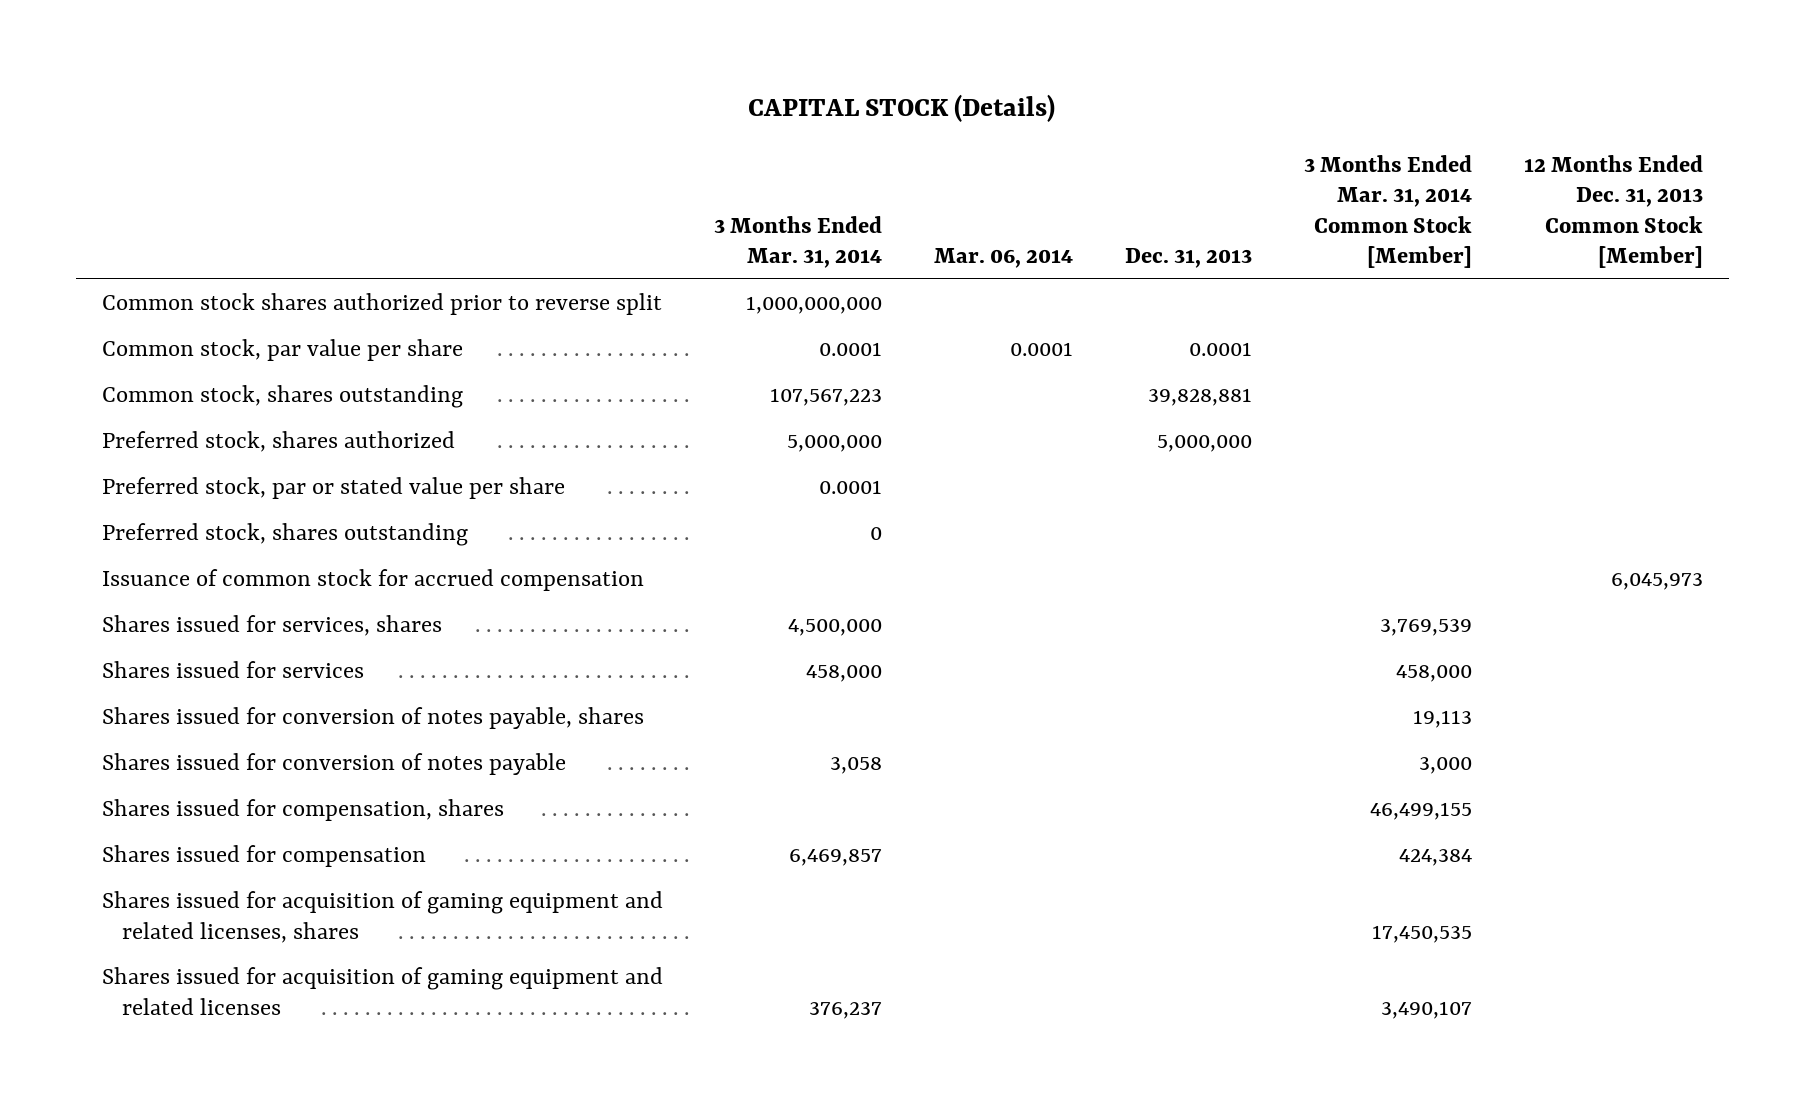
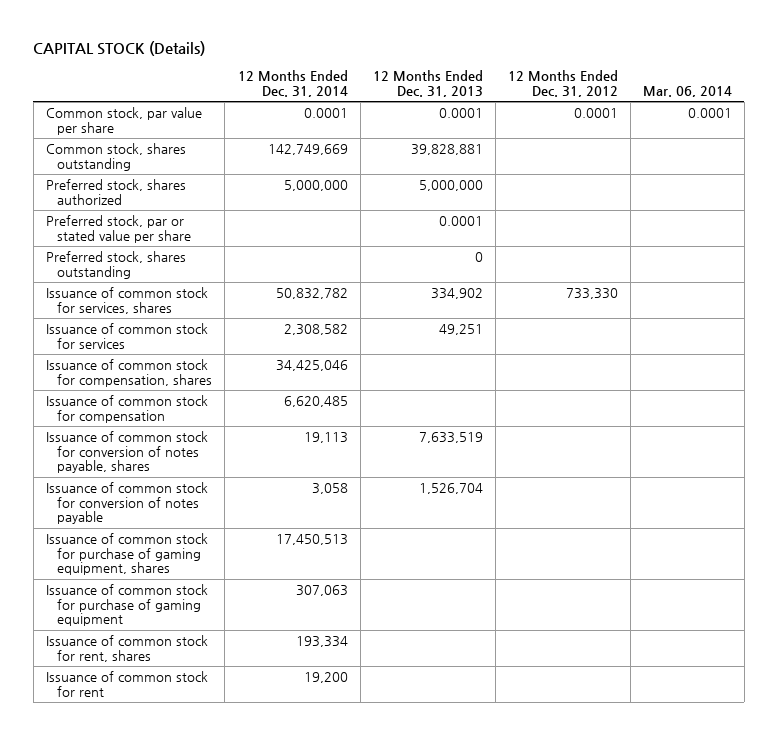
- | 3 Months Ended Mar. 31, 2014 | Mar. 06, 2014 | Dec. 31, 2013 | 3 Months Ended Mar. 31, 2014 Common Stock [Member] | 12 Months Ended Dec. 31, 2013 Common Stock [Member]
+ | 12 Months Ended Dec. 31, 2014 | 12 Months Ended Dec. 31, 2013 | 12 Months Ended Dec. 31, 2012 | Mar. 06, 2014
- Common stock shares authorized prior to reverse split | 1,000,000,000 | | | |
- Issuance of common stock for accrued compensation | | | | | 6,045,973
- Shares issued for services, shares | 4,500,000 | | | 3,769,539 |
- Shares issued for services | 458,000 | | | 458,000 |
- Shares issued for conversion of notes payable, shares | | | | 19,113 |
- Shares issued for conversion of notes payable | 3,058 | | | 3,000 |
- Shares issued for compensation, shares | | | | 46,499,155 |
- Shares issued for compensation | 6,469,857 | | | 424,384 |
- Shares issued for acquisition of gaming equipment and related licenses, shares | | | | 17,450,535 |
- Shares issued for acquisition of gaming equipment and related licenses | 376,237 | | | 3,490,107 |
+ Issuance of common stock for services, shares | 50,832,782 | 334,902 | 733,330 |
+ Issuance of common stock for services | 2,308,582 | 49,251 | |
+ Issuance of common stock for compensation, shares | 34,425,046 | | |
+ Issuance of common stock for compensation | 6,620,485 | | |
+ Issuance of common stock for conversion of notes payable, shares | 19,113 | 7,633,519 | |
+ Issuance of common stock for conversion of notes payable | 3,058 | 1,526,704 | |
+ Issuance of common stock for purchase of gaming equipment, shares | 17,450,513 | | |
+ Issuance of common stock for purchase of gaming equipment | 307,063 | | |
+ Issuance of common stock for rent, shares | 193,334 | | |
+ Issuance of common stock for rent | 19,200 | | |

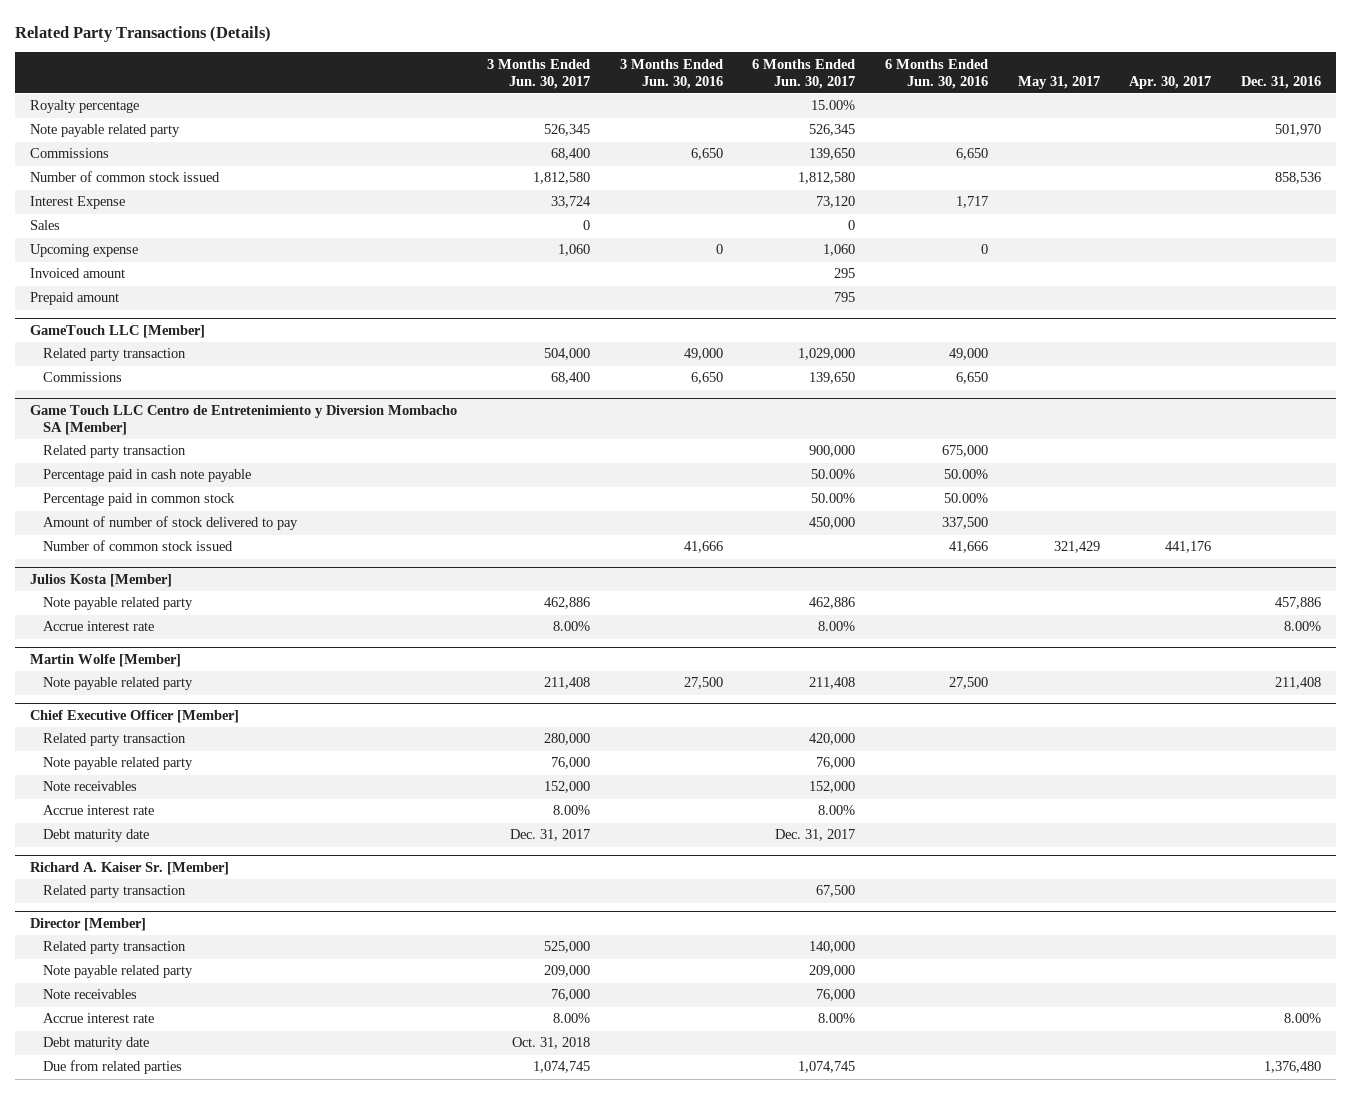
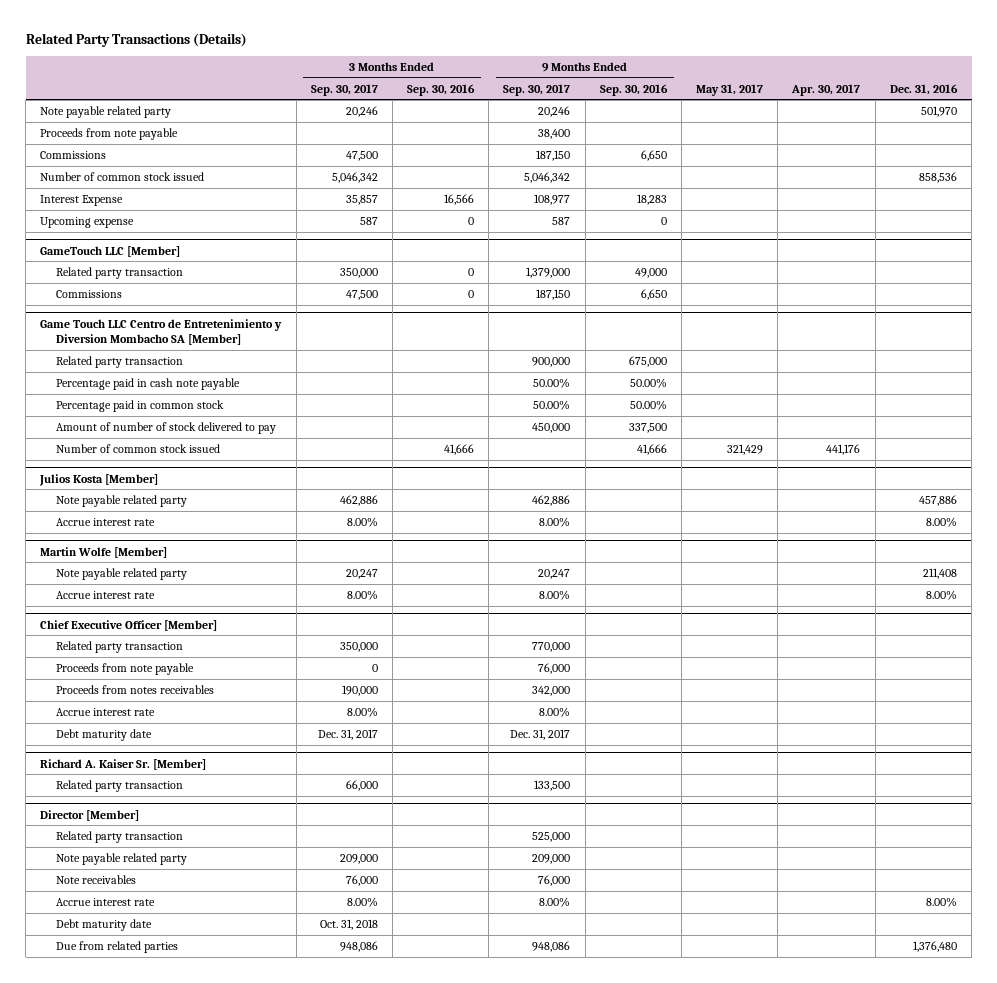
- | 3 Months Ended Jun. 30, 2017 | 3 Months Ended Jun. 30, 2016 | 6 Months Ended Jun. 30, 2017 | 6 Months Ended Jun. 30, 2016 | May 31, 2017 | Apr. 30, 2017 | Dec. 31, 2016
+ | 3 Months Ended Sep. 30, 2017 | 3 Months Ended Sep. 30, 2016 | 9 Months Ended Sep. 30, 2017 | 9 Months Ended Sep. 30, 2016 | May 31, 2017 | Apr. 30, 2017 | Dec. 31, 2016
- Royalty percentage | | | 15.00% | | | |
+ Proceeds from note payable | | | 38,400 | | | |
- Sales | 0 | | 0 | | | |
- Invoiced amount | | | 295 | | | |
- Prepaid amount | | | 795 | | | |
@ Martin Wolfe [Member]
+ Accrue interest rate | 8.00% | | 8.00% | | | | 8.00%
@ Chief Executive Officer [Member]
- Note payable related party | 76,000 | | 76,000 | | | |
- Note receivables | 152,000 | | 152,000 | | | |
+ Proceeds from note payable | 0 | | 76,000 | | | |
+ Proceeds from notes receivables | 190,000 | | 342,000 | | | |

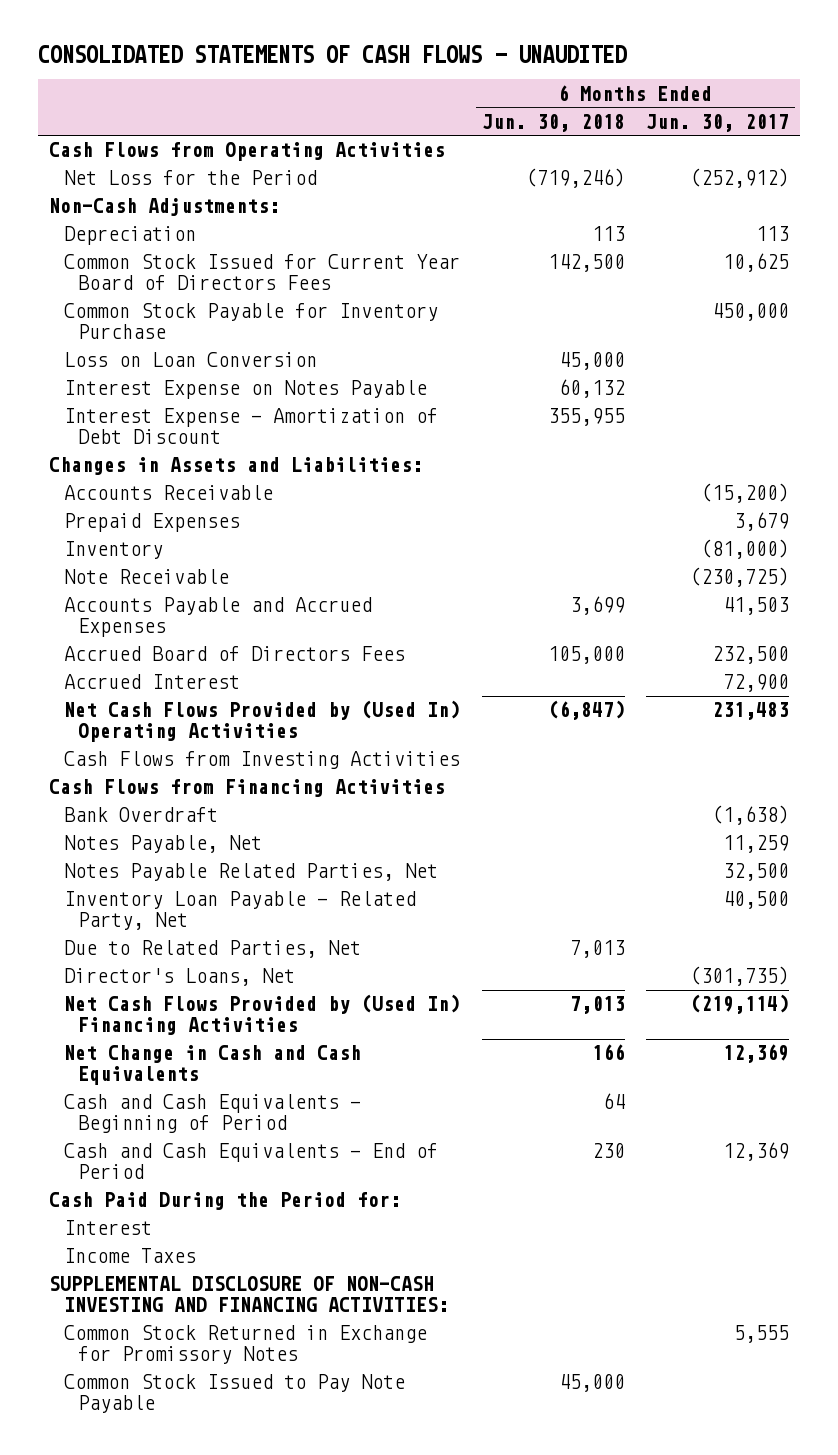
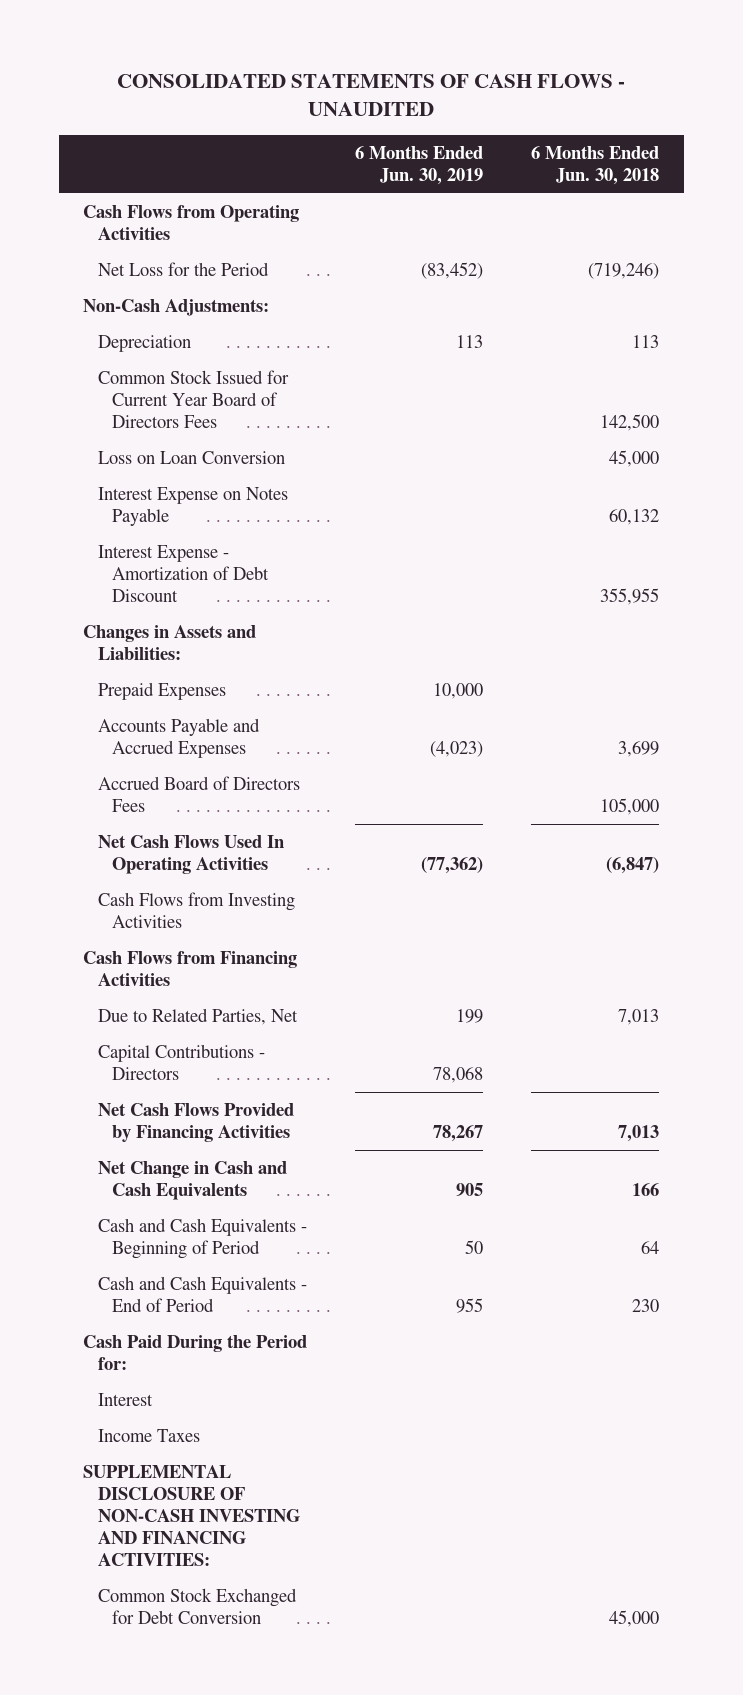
- | 6 Months Ended Jun. 30, 2018 | 6 Months Ended Jun. 30, 2017
+ | 6 Months Ended Jun. 30, 2019 | 6 Months Ended Jun. 30, 2018
- Common Stock Payable for Inventory Purchase | | 450,000
- Accounts Receivable | | (15,200)
- Inventory | | (81,000)
- Note Receivable | | (230,725)
- Accrued Interest | | 72,900
- Net Cash Flows Provided by (Used In) Operating Activities | (6,847) | 231,483
+ Net Cash Flows Used In Operating Activities | (77,362) | (6,847)
- Bank Overdraft | | (1,638)
- Notes Payable, Net | | 11,259
- Notes Payable Related Parties, Net | | 32,500
- Inventory Loan Payable - Related Party, Net | | 40,500
- Director's Loans, Net | | (301,735)
- Net Cash Flows Provided by (Used In) Financing Activities | 7,013 | (219,114)
+ Capital Contributions - Directors | 78,068 |
+ Net Cash Flows Provided by Financing Activities | 78,267 | 7,013
- Common Stock Returned in Exchange for Promissory Notes | | 5,555
- Common Stock Issued to Pay Note Payable | 45,000 |
+ Common Stock Exchanged for Debt Conversion | | 45,000

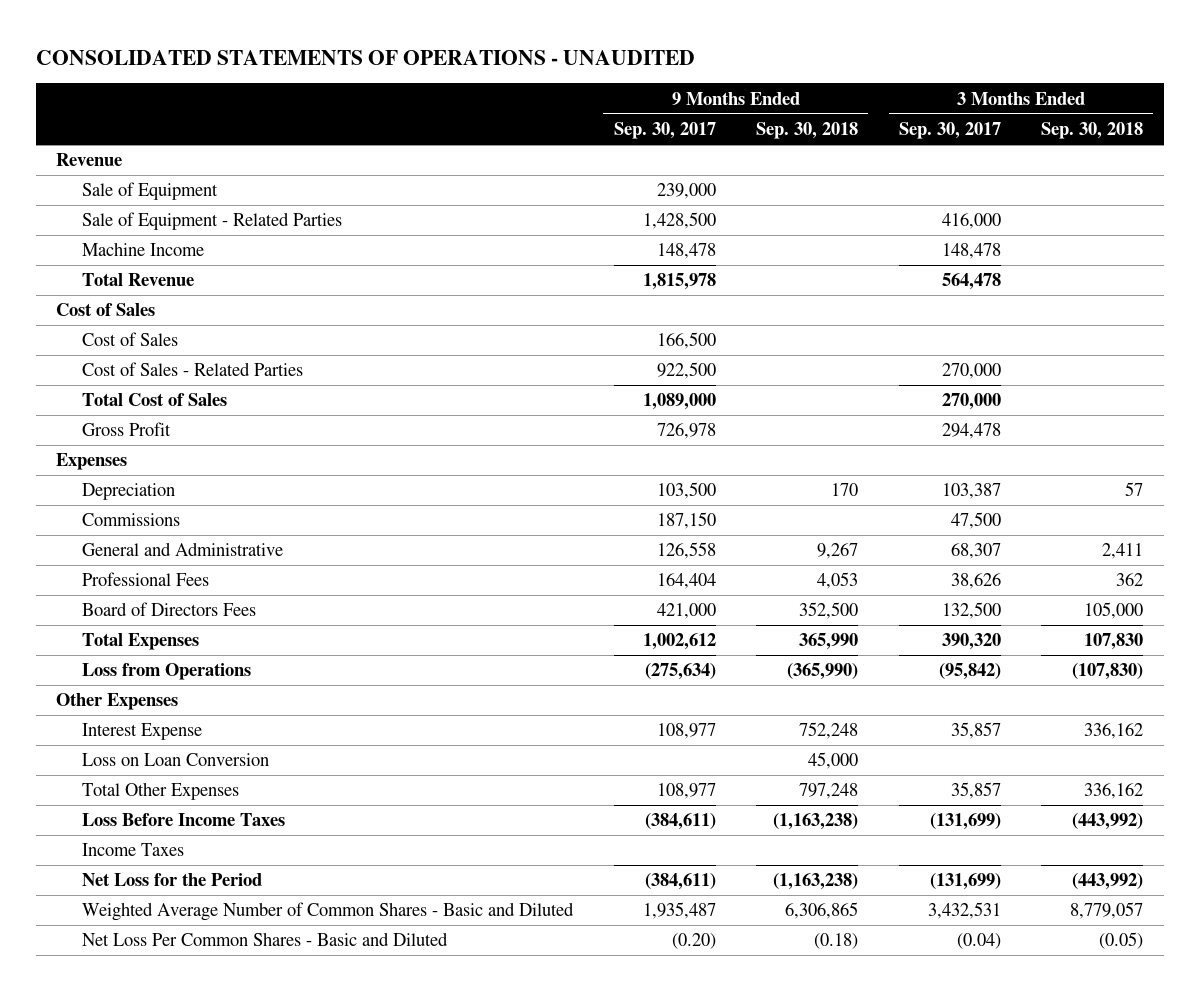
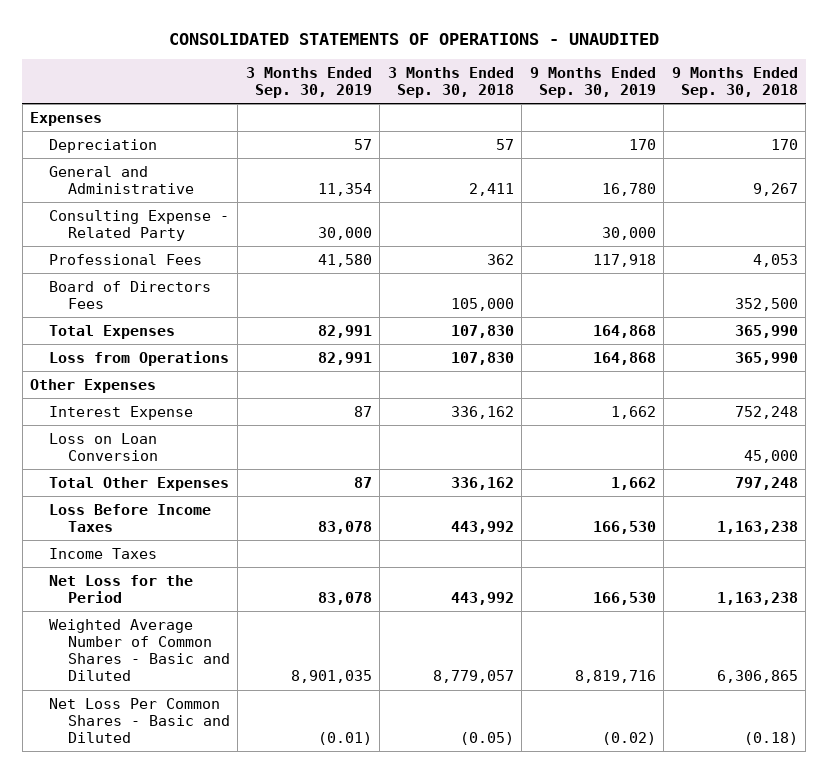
- | 9 Months Ended Sep. 30, 2017 | 9 Months Ended Sep. 30, 2018 | 3 Months Ended Sep. 30, 2017 | 3 Months Ended Sep. 30, 2018
+ | 3 Months Ended Sep. 30, 2019 | 3 Months Ended Sep. 30, 2018 | 9 Months Ended Sep. 30, 2019 | 9 Months Ended Sep. 30, 2018
- Revenue
- Sale of Equipment | 239,000 | | |
- Sale of Equipment - Related Parties | 1,428,500 | | 416,000 |
- Machine Income | 148,478 | | 148,478 |
- Total Revenue | 1,815,978 | | 564,478 |
- Cost of Sales
- Cost of Sales | 166,500 | | |
- Cost of Sales - Related Parties | 922,500 | | 270,000 |
- Total Cost of Sales | 1,089,000 | | 270,000 |
- Gross Profit | 726,978 | | 294,478 |
- Commissions | 187,150 | | 47,500 |
+ Consulting Expense - Related Party | 30,000 | | 30,000 |
- Loss from Operations | (275,634) | (365,990) | (95,842) | (107,830)
+ Loss from Operations | 82,991 | 107,830 | 164,868 | 365,990
- Loss Before Income Taxes | (384,611) | (1,163,238) | (131,699) | (443,992)
+ Loss Before Income Taxes | 83,078 | 443,992 | 166,530 | 1,163,238
- Net Loss for the Period | (384,611) | (1,163,238) | (131,699) | (443,992)
+ Net Loss for the Period | 83,078 | 443,992 | 166,530 | 1,163,238

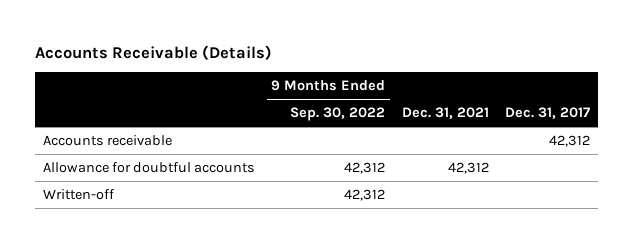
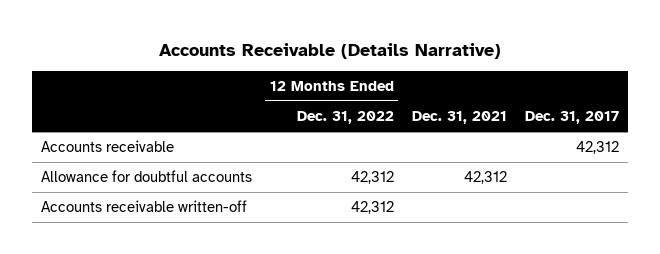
- Accounts Receivable (Details)
+ Accounts Receivable (Details Narrative)
- | 9 Months Ended Sep. 30, 2022 | Dec. 31, 2021 | Dec. 31, 2017
+ | 12 Months Ended Dec. 31, 2022 | Dec. 31, 2021 | Dec. 31, 2017
- Written-off | 42,312 | |
+ Accounts receivable written-off | 42,312 | |

